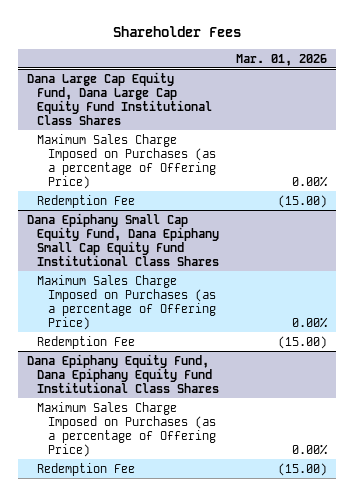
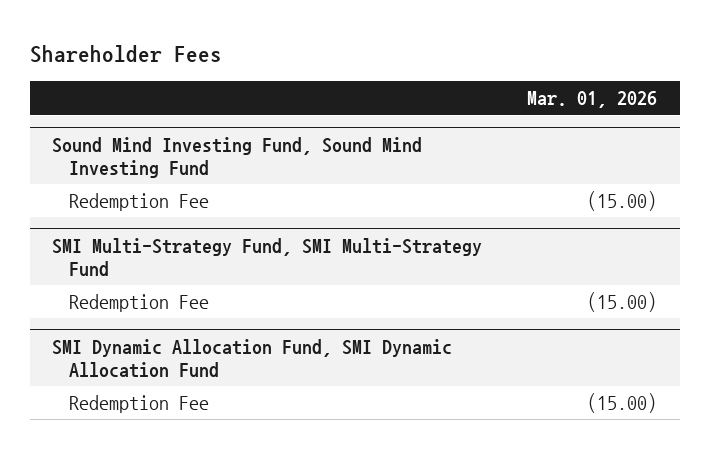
- Dana Large Cap Equity Fund, Dana Large Cap Equity Fund Institutional Class Shares
- Maximum Sales Charge Imposed on Purchases (as a percentage of Offering Price) | 0.00%
+ Sound Mind Investing Fund, Sound Mind Investing Fund
- Dana Epiphany Small Cap Equity Fund, Dana Epiphany Small Cap Equity Fund Institutional Class Shares
- Maximum Sales Charge Imposed on Purchases (as a percentage of Offering Price) | 0.00%
+ SMI Multi-Strategy Fund, SMI Multi-Strategy Fund
- Dana Epiphany Equity Fund, Dana Epiphany Equity Fund Institutional Class Shares
- Maximum Sales Charge Imposed on Purchases (as a percentage of Offering Price) | 0.00%
+ SMI Dynamic Allocation Fund, SMI Dynamic Allocation Fund

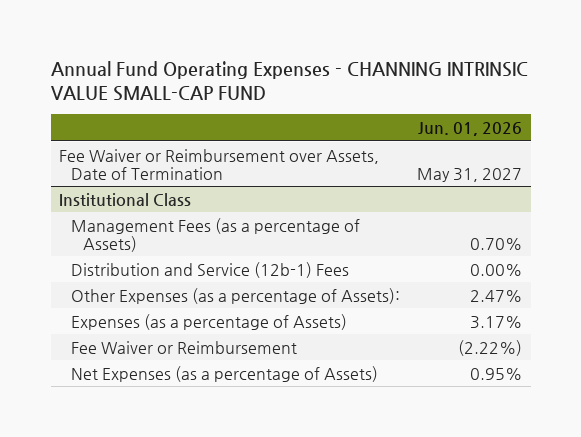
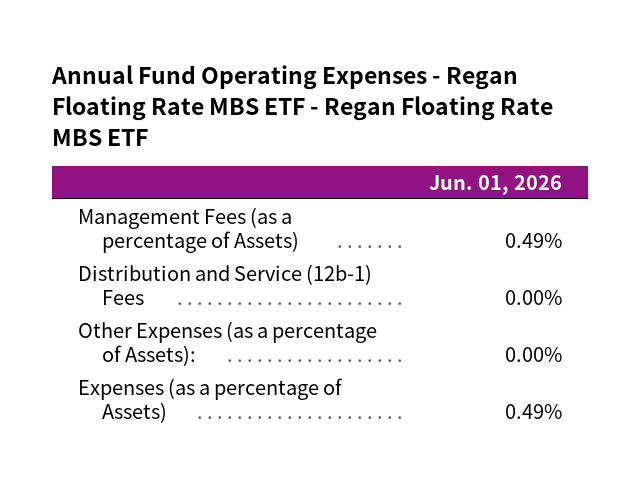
- Annual Fund Operating Expenses - CHANNING INTRINSIC VALUE SMALL-CAP FUND
+ Annual Fund Operating Expenses - Regan Floating Rate MBS ETF - Regan Floating Rate MBS ETF
- Fee Waiver or Reimbursement over Assets, Date of Termination | May 31, 2027
- Institutional Class
- Management Fees (as a percentage of Assets) | 0.70%
+ Management Fees (as a percentage of Assets) | 0.49%
- Other Expenses (as a percentage of Assets): | 2.47%
- Expenses (as a percentage of Assets) | 3.17%
- Fee Waiver or Reimbursement | (2.22%)
- Net Expenses (as a percentage of Assets) | 0.95%
+ Other Expenses (as a percentage of Assets): | 0.00%
+ Expenses (as a percentage of Assets) | 0.49%

